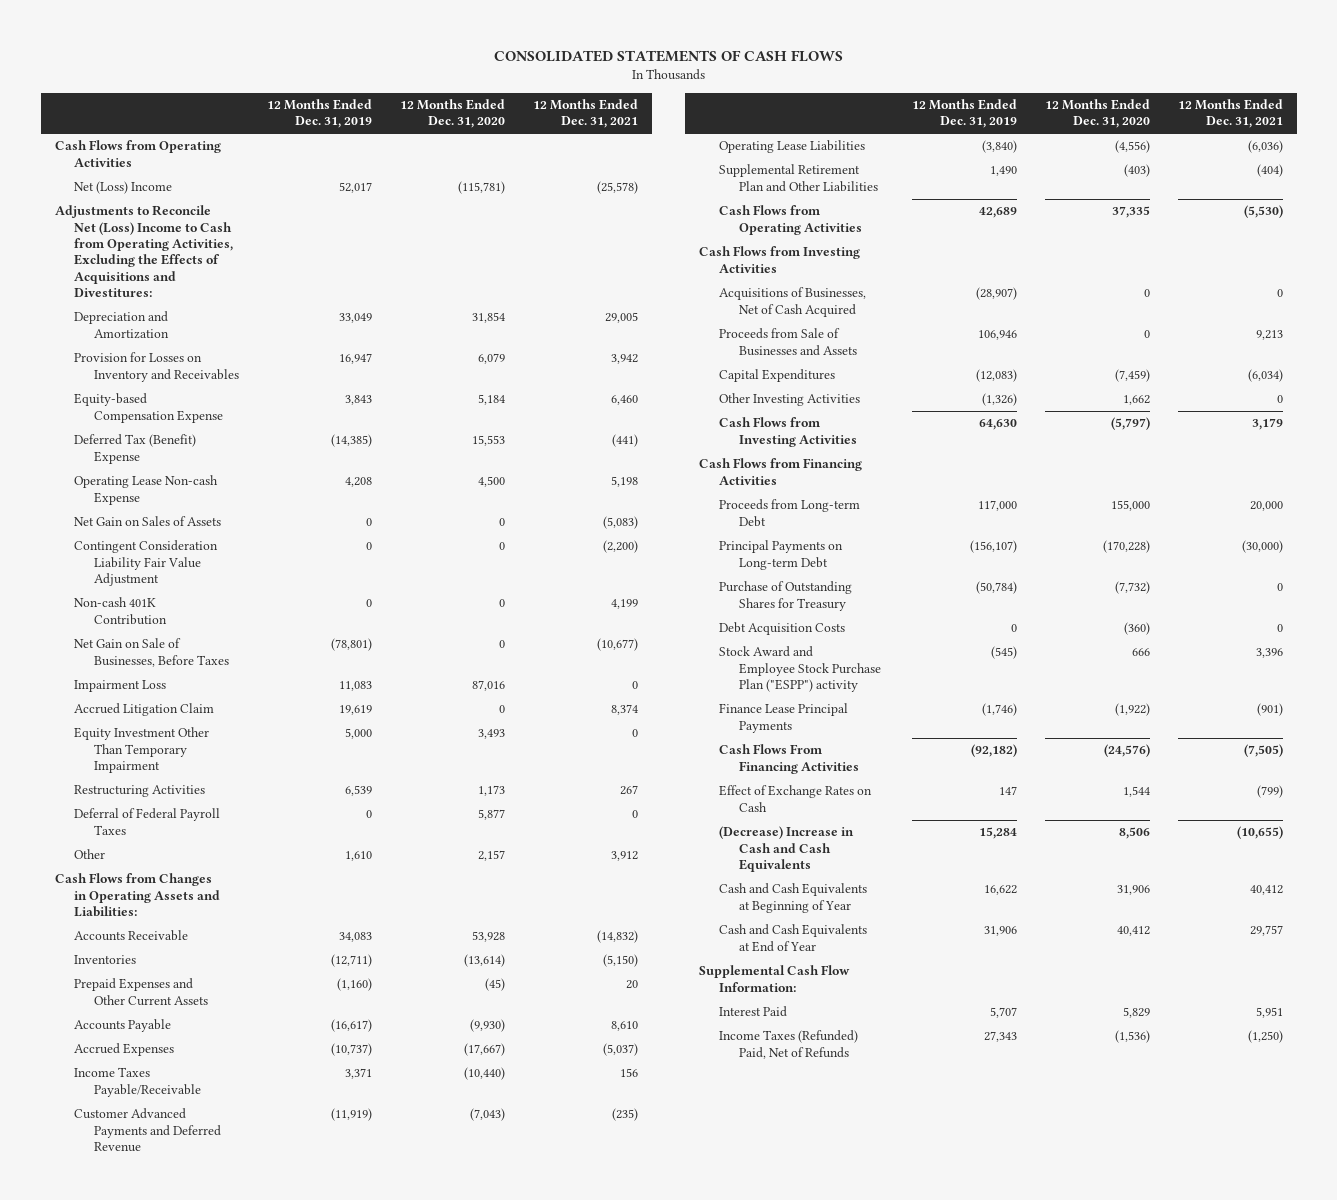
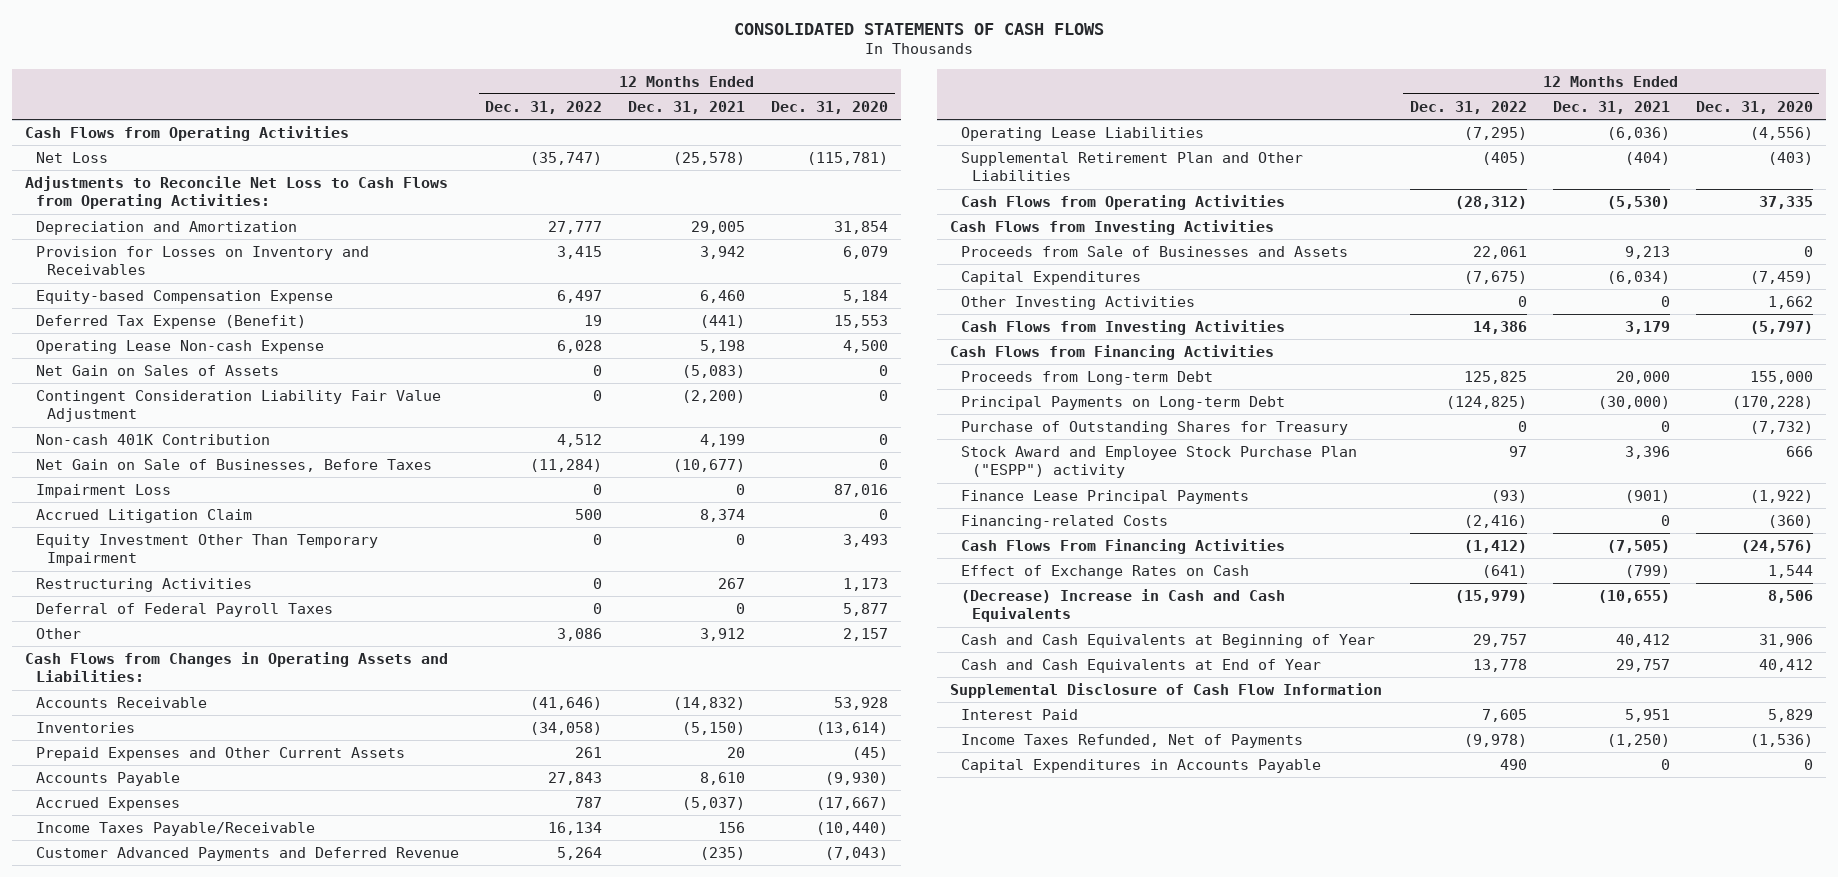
- | 12 Months Ended Dec. 31, 2019 | 12 Months Ended Dec. 31, 2020 | 12 Months Ended Dec. 31, 2021
+ | 12 Months Ended Dec. 31, 2022 | 12 Months Ended Dec. 31, 2021 | 12 Months Ended Dec. 31, 2020
- Net (Loss) Income | 52,017 | (115,781) | (25,578)
- Adjustments to Reconcile Net (Loss) Income to Cash from Operating Activities, Excluding the Effects of Acquisitions and Divestitures:
+ Net Loss | (35,747) | (25,578) | (115,781)
+ Adjustments to Reconcile Net Loss to Cash Flows from Operating Activities:
- Deferred Tax (Benefit) Expense | (14,385) | 15,553 | (441)
+ Deferred Tax Expense (Benefit) | 19 | (441) | 15,553
- Acquisitions of Businesses, Net of Cash Acquired | (28,907) | 0 | 0
- Debt Acquisition Costs | 0 | (360) | 0
+ Financing-related Costs | (2,416) | 0 | (360)
- Supplemental Cash Flow Information:
+ Supplemental Disclosure of Cash Flow Information
- Income Taxes (Refunded) Paid, Net of Refunds | 27,343 | (1,536) | (1,250)
+ Income Taxes Refunded, Net of Payments | (9,978) | (1,250) | (1,536)
+ Capital Expenditures in Accounts Payable | 490 | 0 | 0

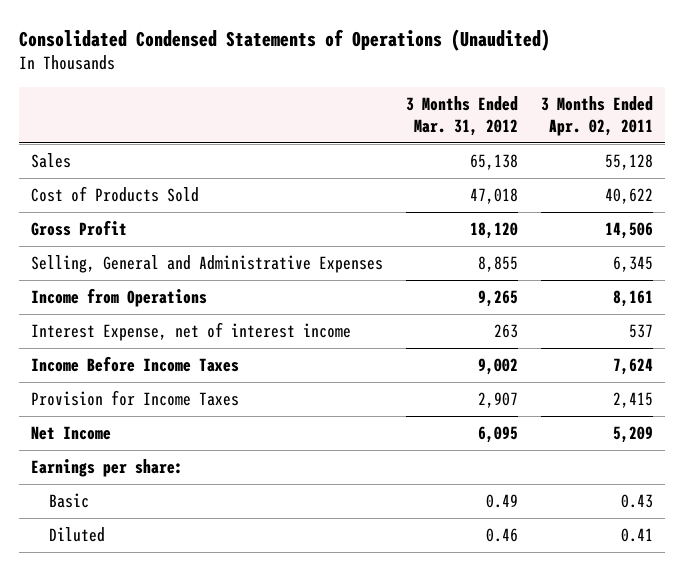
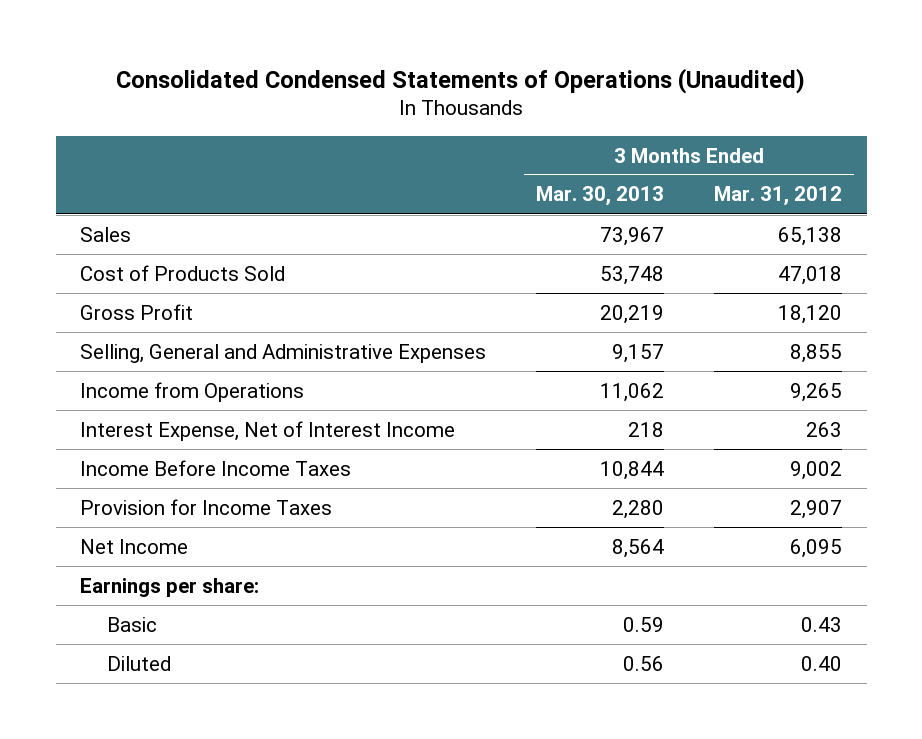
- | 3 Months Ended Mar. 31, 2012 | 3 Months Ended Apr. 02, 2011
+ | 3 Months Ended Mar. 30, 2013 | 3 Months Ended Mar. 31, 2012
- Interest Expense, net of interest income | 263 | 537
+ Interest Expense, Net of Interest Income | 218 | 263
- Basic | 0.49 | 0.43
- Diluted | 0.46 | 0.41
+ Basic | 0.59 | 0.43
+ Diluted | 0.56 | 0.40

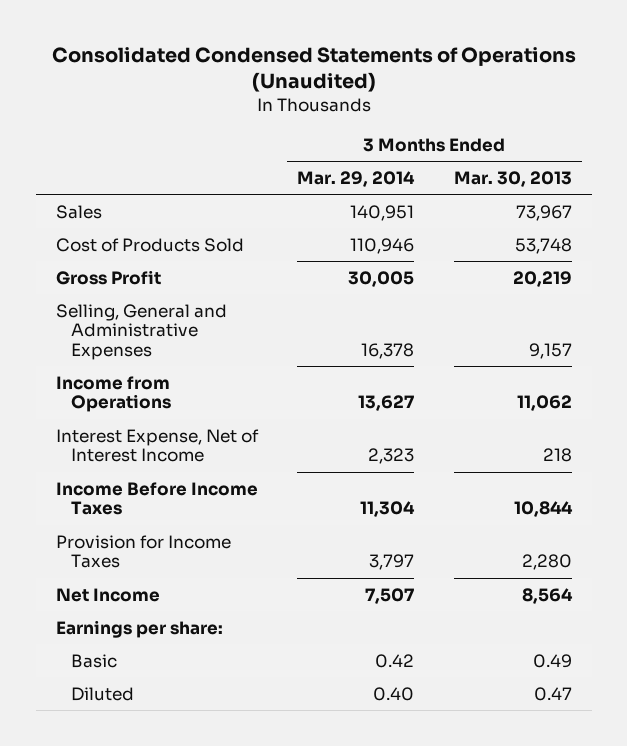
- | 3 Months Ended Mar. 30, 2013 | 3 Months Ended Mar. 31, 2012
+ | 3 Months Ended Mar. 29, 2014 | 3 Months Ended Mar. 30, 2013
- Basic | 0.59 | 0.43
- Diluted | 0.56 | 0.40
+ Basic | 0.42 | 0.49
+ Diluted | 0.40 | 0.47

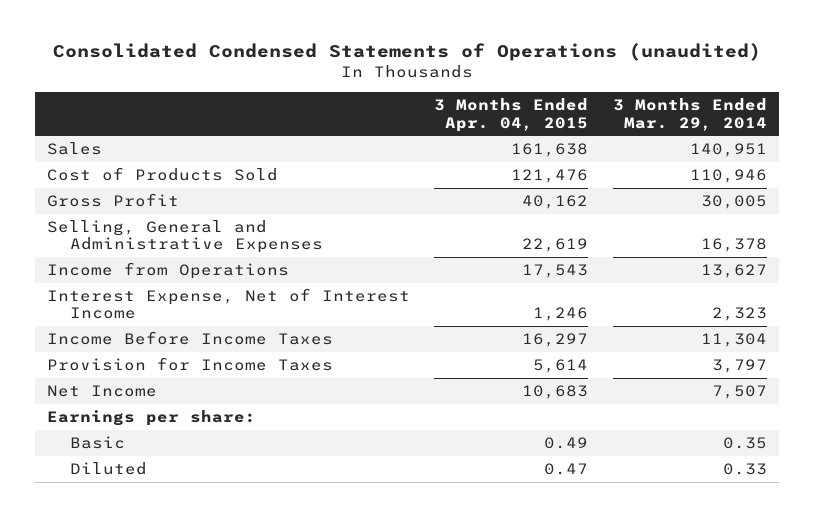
- Consolidated Condensed Statements of Operations (Unaudited)
+ Consolidated Condensed Statements of Operations (unaudited)
- | 3 Months Ended Mar. 29, 2014 | 3 Months Ended Mar. 30, 2013
+ | 3 Months Ended Apr. 04, 2015 | 3 Months Ended Mar. 29, 2014
- Basic | 0.42 | 0.49
- Diluted | 0.40 | 0.47
+ Basic | 0.49 | 0.35
+ Diluted | 0.47 | 0.33

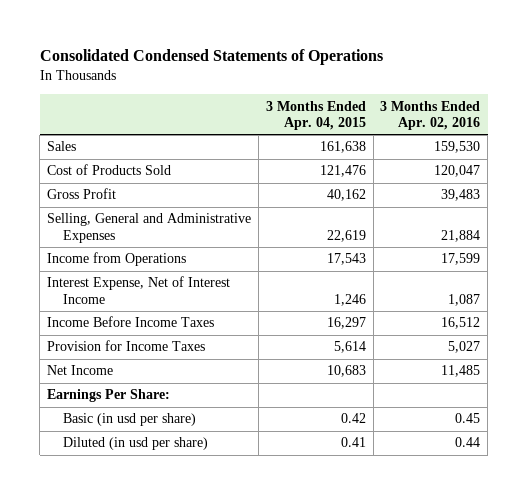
- Consolidated Condensed Statements of Operations (unaudited)
+ Consolidated Condensed Statements of Operations
- | 3 Months Ended Apr. 04, 2015 | 3 Months Ended Mar. 29, 2014
+ | 3 Months Ended Apr. 04, 2015 | 3 Months Ended Apr. 02, 2016
- Earnings per share:
- Basic | 0.49 | 0.35
- Diluted | 0.47 | 0.33
+ Earnings Per Share:
+ Basic (in usd per share) | 0.42 | 0.45
+ Diluted (in usd per share) | 0.41 | 0.44

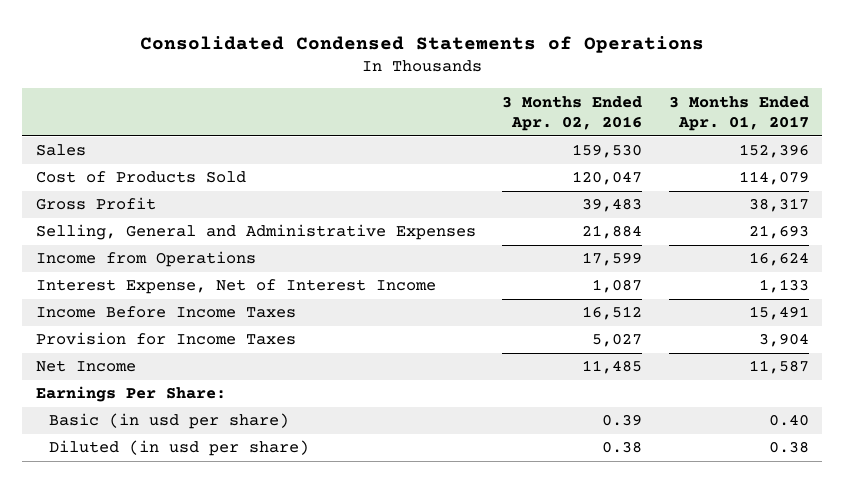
- | 3 Months Ended Apr. 04, 2015 | 3 Months Ended Apr. 02, 2016
+ | 3 Months Ended Apr. 02, 2016 | 3 Months Ended Apr. 01, 2017
- Basic (in usd per share) | 0.42 | 0.45
- Diluted (in usd per share) | 0.41 | 0.44
+ Basic (in usd per share) | 0.39 | 0.40
+ Diluted (in usd per share) | 0.38 | 0.38

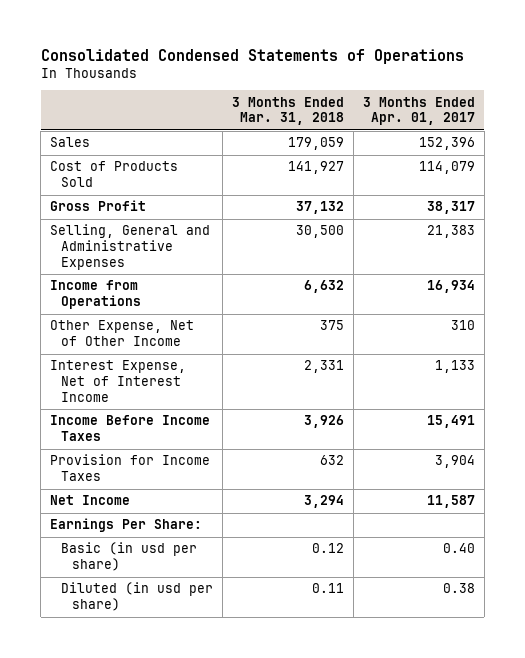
- | 3 Months Ended Apr. 02, 2016 | 3 Months Ended Apr. 01, 2017
+ | 3 Months Ended Mar. 31, 2018 | 3 Months Ended Apr. 01, 2017
- Selling, General and Administrative Expenses | 21,884 | 21,693
- Income from Operations | 17,599 | 16,624
+ Selling, General and Administrative Expenses | 30,500 | 21,383
+ Income from Operations | 6,632 | 16,934
+ Other Expense, Net of Other Income | 375 | 310

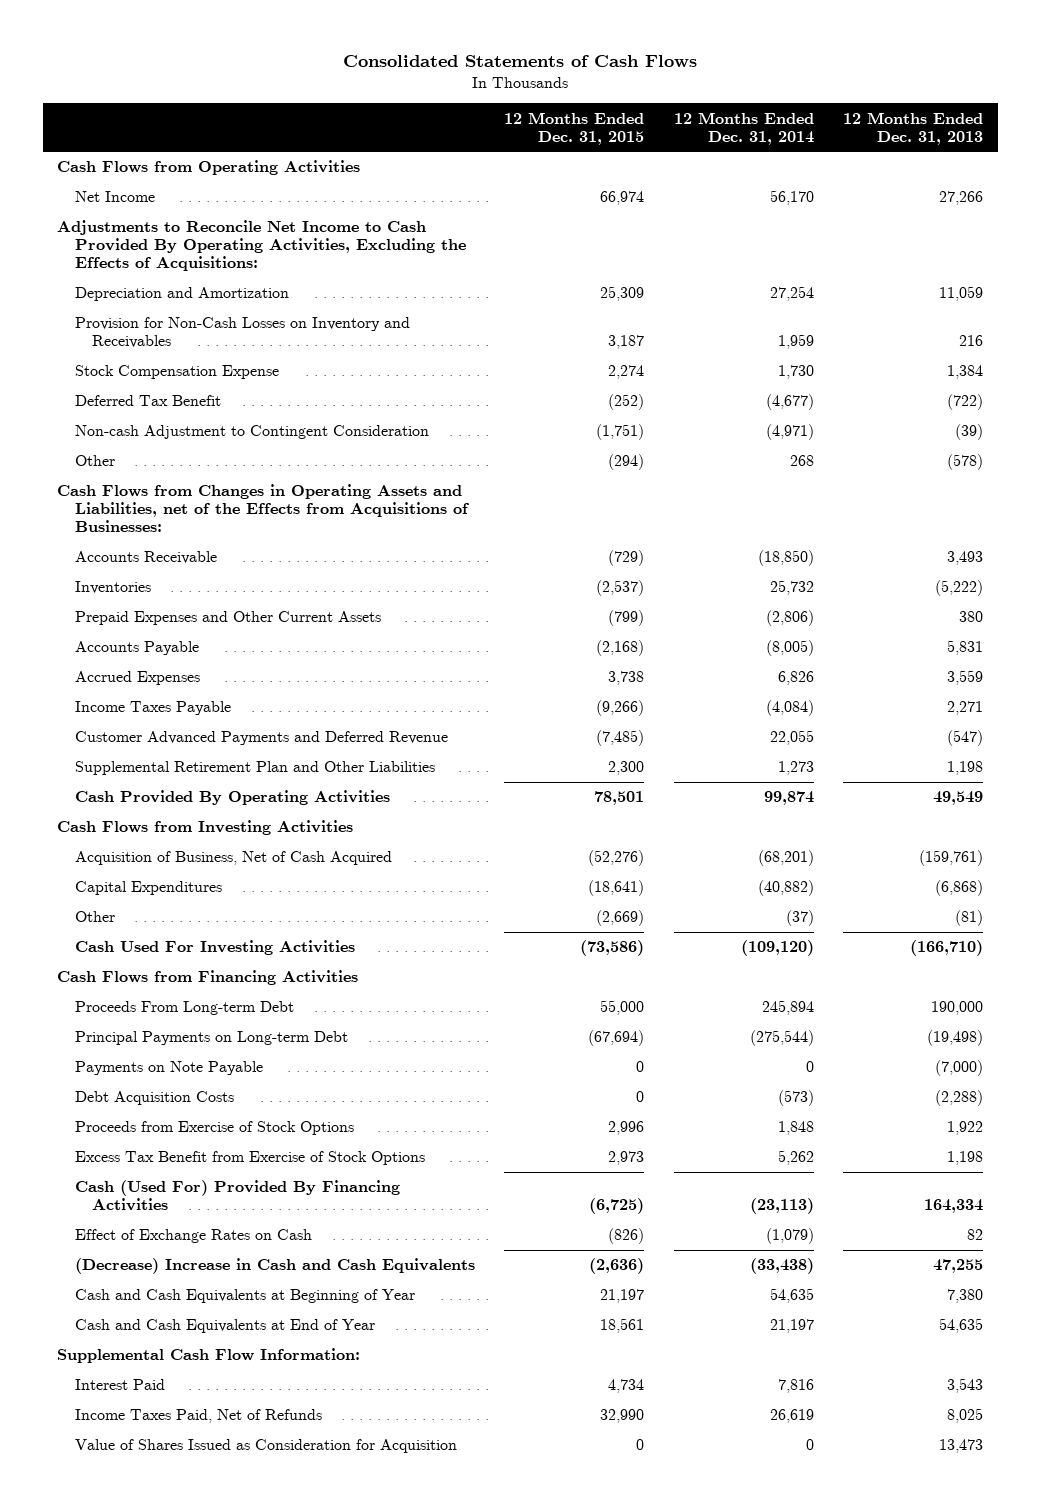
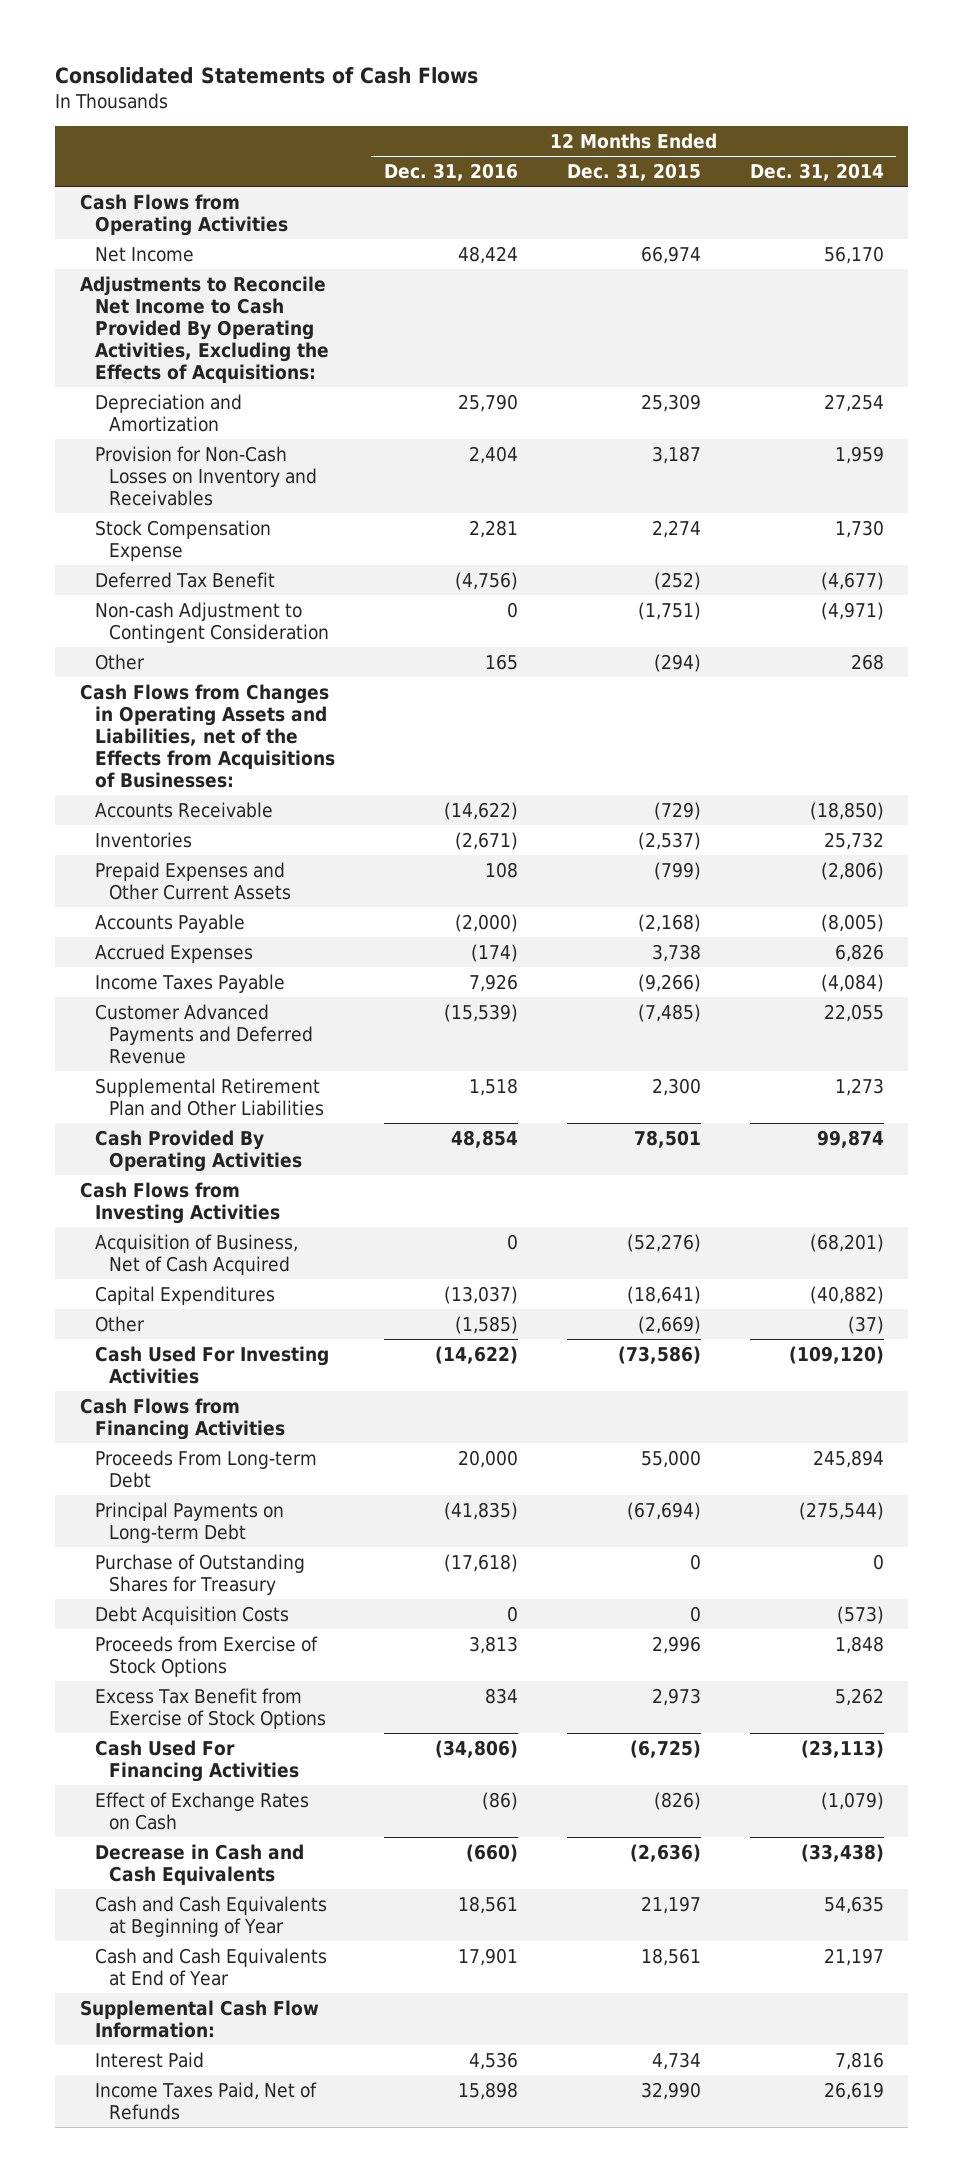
- | 12 Months Ended Dec. 31, 2015 | 12 Months Ended Dec. 31, 2014 | 12 Months Ended Dec. 31, 2013
+ | 12 Months Ended Dec. 31, 2016 | 12 Months Ended Dec. 31, 2015 | 12 Months Ended Dec. 31, 2014
- Payments on Note Payable | 0 | 0 | (7,000)
+ Purchase of Outstanding Shares for Treasury | (17,618) | 0 | 0
- Cash (Used For) Provided By Financing Activities | (6,725) | (23,113) | 164,334
+ Cash Used For Financing Activities | (34,806) | (6,725) | (23,113)
- (Decrease) Increase in Cash and Cash Equivalents | (2,636) | (33,438) | 47,255
+ Decrease in Cash and Cash Equivalents | (660) | (2,636) | (33,438)
- Value of Shares Issued as Consideration for Acquisition | 0 | 0 | 13,473

